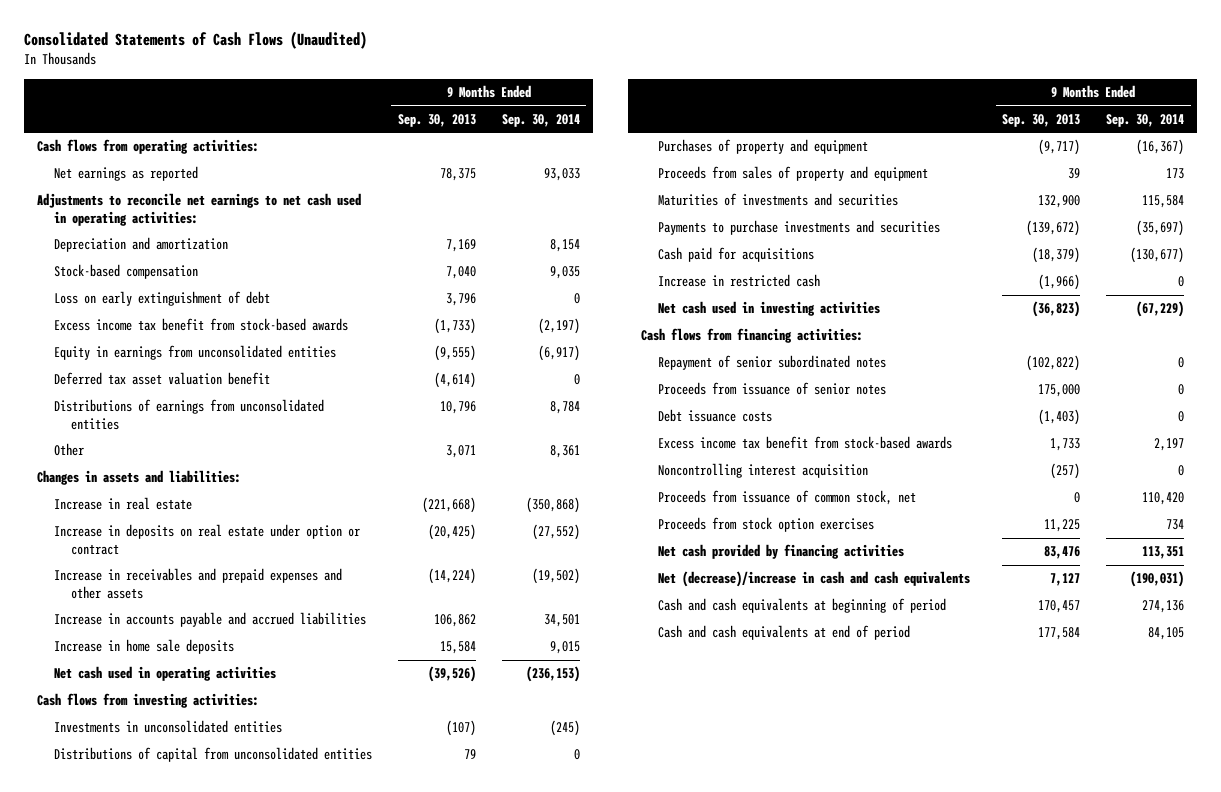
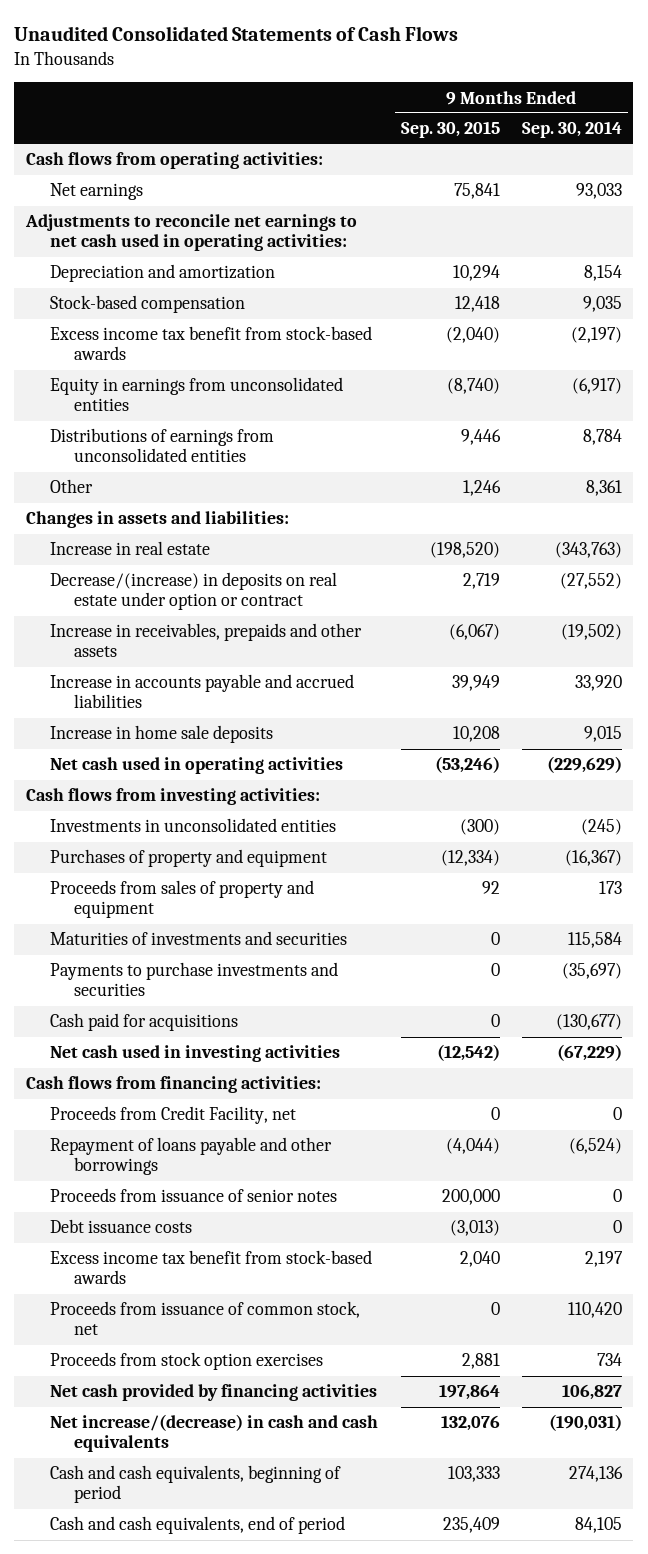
- Consolidated Statements of Cash Flows (Unaudited)
+ Unaudited Consolidated Statements of Cash Flows
- | 9 Months Ended Sep. 30, 2013 | 9 Months Ended Sep. 30, 2014
+ | 9 Months Ended Sep. 30, 2015 | 9 Months Ended Sep. 30, 2014
- Net earnings as reported | 78,375 | 93,033
+ Net earnings | 75,841 | 93,033
- Loss on early extinguishment of debt | 3,796 | 0
- Deferred tax asset valuation benefit | (4,614) | 0
- Increase in real estate | (221,668) | (350,868)
- Increase in deposits on real estate under option or contract | (20,425) | (27,552)
- Increase in receivables and prepaid expenses and other assets | (14,224) | (19,502)
- Increase in accounts payable and accrued liabilities | 106,862 | 34,501
+ Increase in real estate | (198,520) | (343,763)
+ Decrease/(increase) in deposits on real estate under option or contract | 2,719 | (27,552)
+ Increase in receivables, prepaids and other assets | (6,067) | (19,502)
+ Increase in accounts payable and accrued liabilities | 39,949 | 33,920
- Net cash used in operating activities | (39,526) | (236,153)
+ Net cash used in operating activities | (53,246) | (229,629)
- Distributions of capital from unconsolidated entities | 79 | 0
- Increase in restricted cash | (1,966) | 0
- Repayment of senior subordinated notes | (102,822) | 0
+ Proceeds from Credit Facility, net | 0 | 0
+ Repayment of loans payable and other borrowings | (4,044) | (6,524)
- Noncontrolling interest acquisition | (257) | 0
- Net cash provided by financing activities | 83,476 | 113,351
- Net (decrease)/increase in cash and cash equivalents | 7,127 | (190,031)
- Cash and cash equivalents at beginning of period | 170,457 | 274,136
- Cash and cash equivalents at end of period | 177,584 | 84,105
+ Net cash provided by financing activities | 197,864 | 106,827
+ Net increase/(decrease) in cash and cash equivalents | 132,076 | (190,031)
+ Cash and cash equivalents, beginning of period | 103,333 | 274,136
+ Cash and cash equivalents, end of period | 235,409 | 84,105

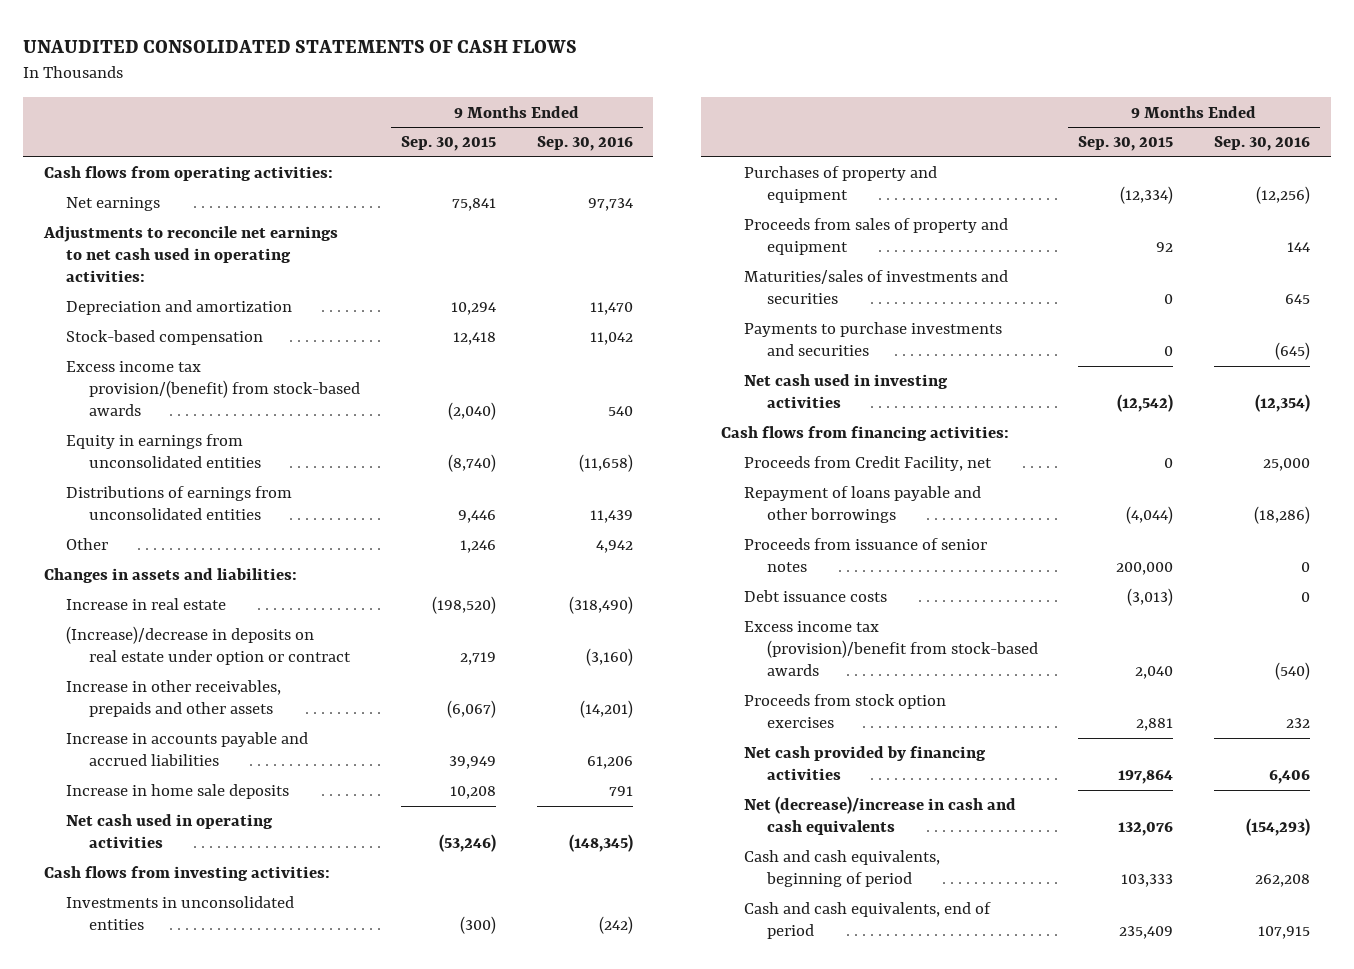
- Unaudited Consolidated Statements of Cash Flows
+ UNAUDITED CONSOLIDATED STATEMENTS OF CASH FLOWS
- | 9 Months Ended Sep. 30, 2015 | 9 Months Ended Sep. 30, 2014
+ | 9 Months Ended Sep. 30, 2015 | 9 Months Ended Sep. 30, 2016
- Excess income tax benefit from stock-based awards | (2,040) | (2,197)
+ Excess income tax provision/(benefit) from stock-based awards | (2,040) | 540
- Decrease/(increase) in deposits on real estate under option or contract | 2,719 | (27,552)
- Increase in receivables, prepaids and other assets | (6,067) | (19,502)
+ (Increase)/decrease in deposits on real estate under option or contract | 2,719 | (3,160)
+ Increase in other receivables, prepaids and other assets | (6,067) | (14,201)
- Maturities of investments and securities | 0 | 115,584
+ Maturities/sales of investments and securities | 0 | 645
- Cash paid for acquisitions | 0 | (130,677)
- Excess income tax benefit from stock-based awards | 2,040 | 2,197
- Proceeds from issuance of common stock, net | 0 | 110,420
+ Excess income tax (provision)/benefit from stock-based awards | 2,040 | (540)
- Net increase/(decrease) in cash and cash equivalents | 132,076 | (190,031)
+ Net (decrease)/increase in cash and cash equivalents | 132,076 | (154,293)

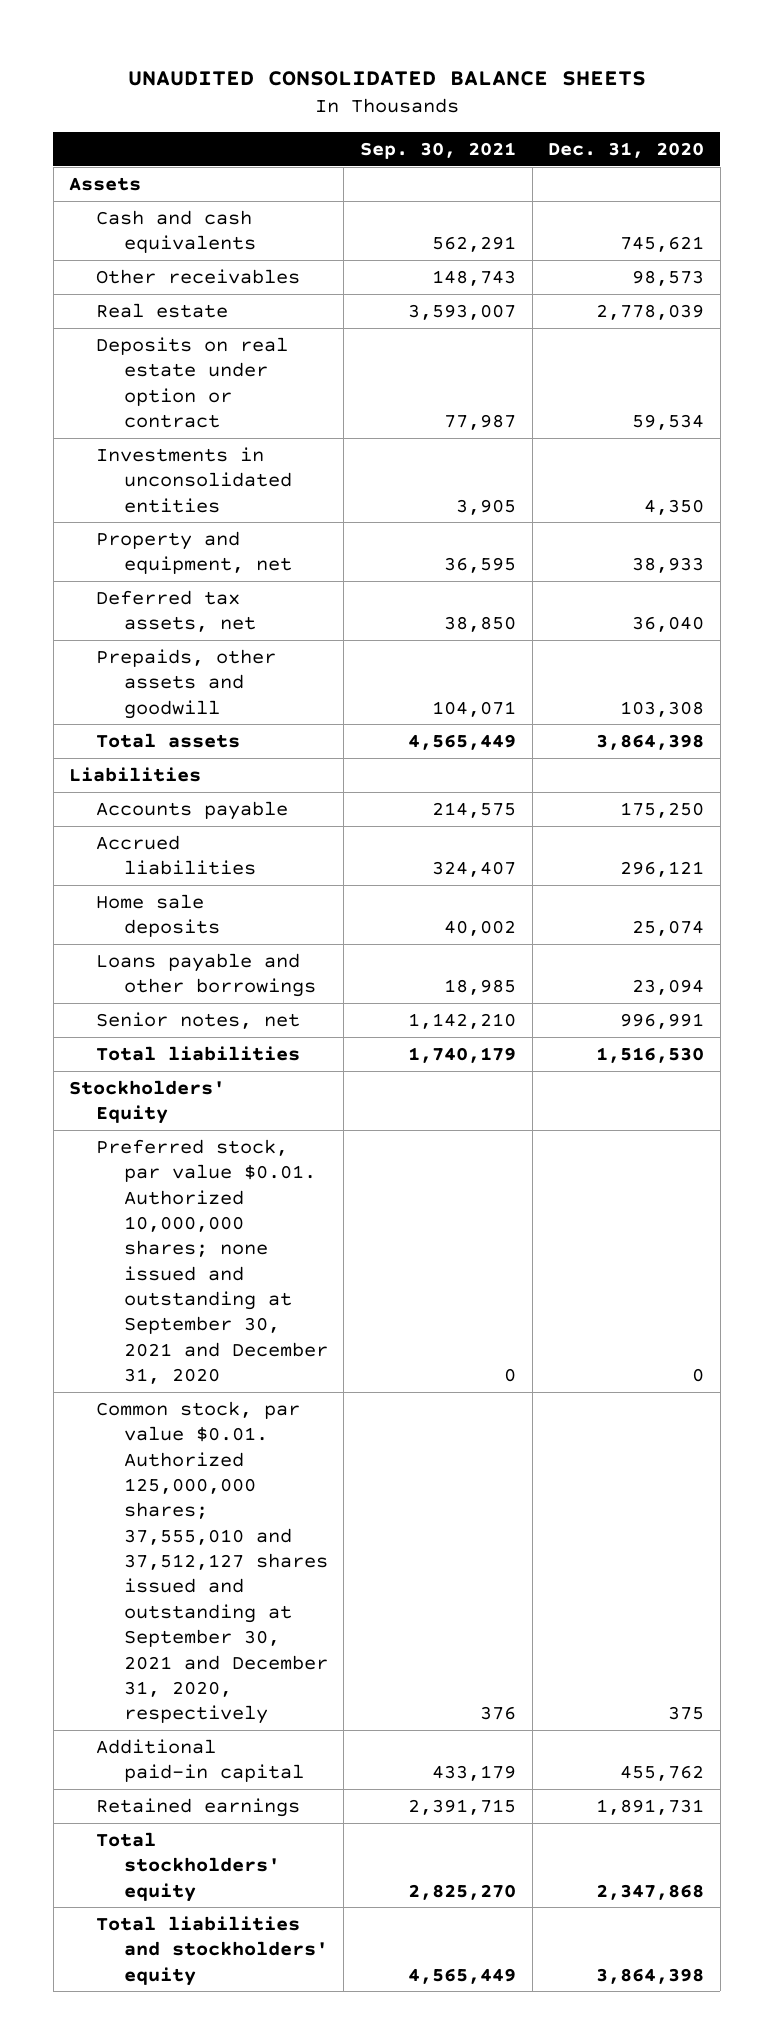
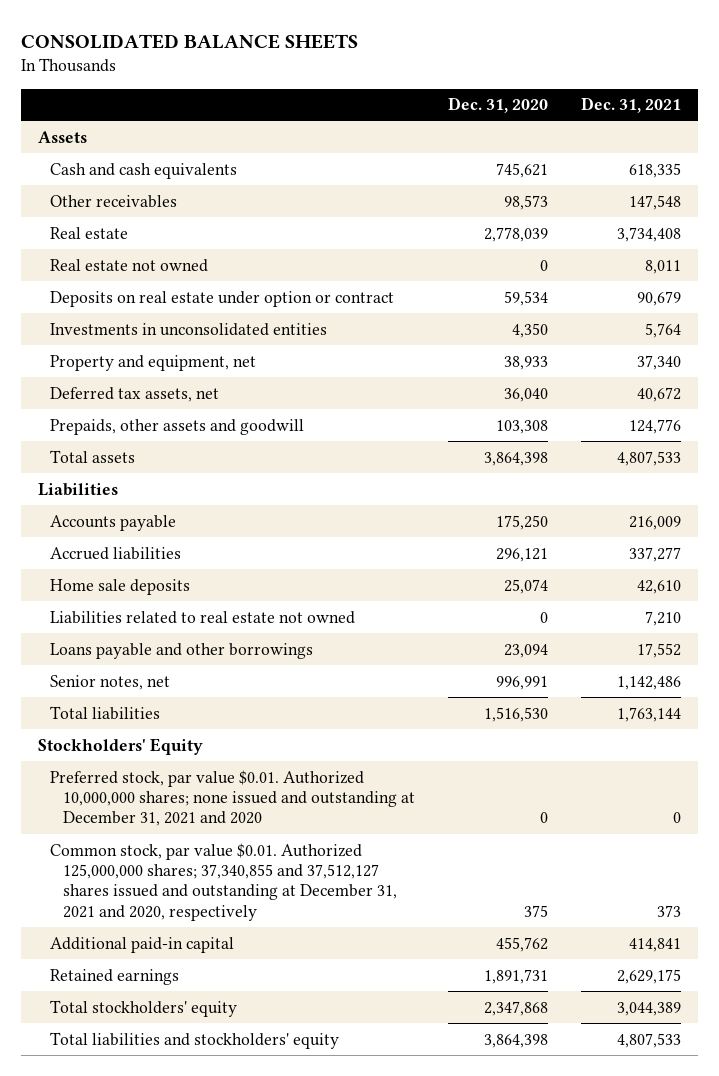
- UNAUDITED CONSOLIDATED BALANCE SHEETS
+ CONSOLIDATED BALANCE SHEETS
- | Sep. 30, 2021 | Dec. 31, 2020
+ | Dec. 31, 2020 | Dec. 31, 2021
+ Real estate not owned | 0 | 8,011
+ Liabilities related to real estate not owned | 0 | 7,210
- Preferred stock, par value $0.01. Authorized 10,000,000 shares; none issued and outstanding at September 30, 2021 and December 31, 2020 | 0 | 0
- Common stock, par value $0.01. Authorized 125,000,000 shares; 37,555,010 and 37,512,127 shares issued and outstanding at September 30, 2021 and December 31, 2020, respectively | 376 | 375
+ Preferred stock, par value $0.01. Authorized 10,000,000 shares; none issued and outstanding at December 31, 2021 and 2020 | 0 | 0
+ Common stock, par value $0.01. Authorized 125,000,000 shares; 37,340,855 and 37,512,127 shares issued and outstanding at December 31, 2021 and 2020, respectively | 375 | 373

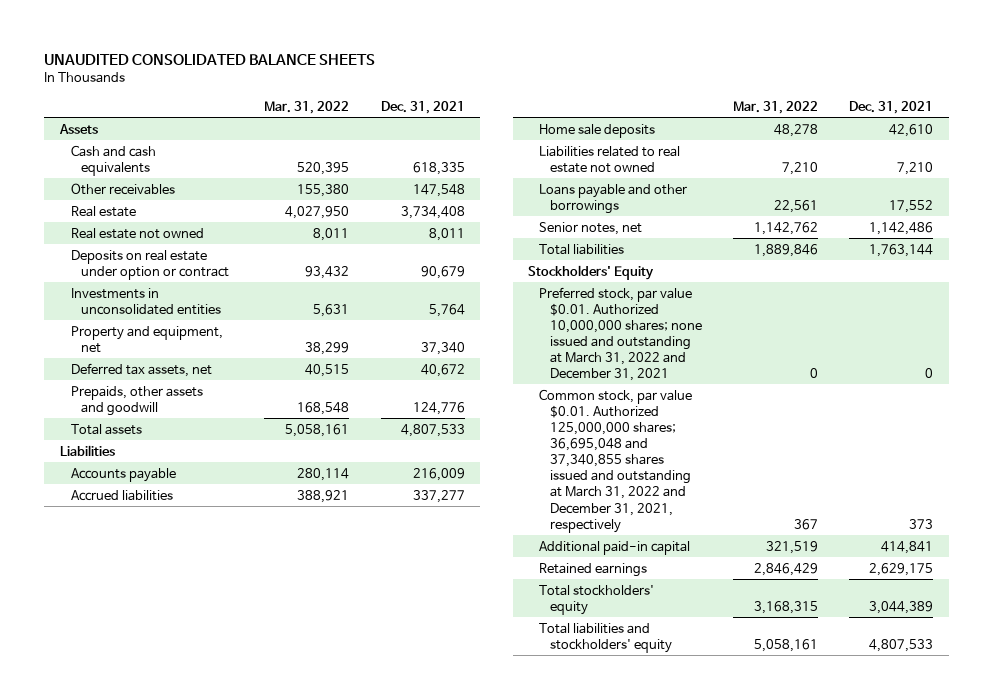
- CONSOLIDATED BALANCE SHEETS
+ UNAUDITED CONSOLIDATED BALANCE SHEETS
- | Dec. 31, 2020 | Dec. 31, 2021
+ | Mar. 31, 2022 | Dec. 31, 2021
- Preferred stock, par value $0.01. Authorized 10,000,000 shares; none issued and outstanding at December 31, 2021 and 2020 | 0 | 0
- Common stock, par value $0.01. Authorized 125,000,000 shares; 37,340,855 and 37,512,127 shares issued and outstanding at December 31, 2021 and 2020, respectively | 375 | 373
+ Preferred stock, par value $0.01. Authorized 10,000,000 shares; none issued and outstanding at March 31, 2022 and December 31, 2021 | 0 | 0
+ Common stock, par value $0.01. Authorized 125,000,000 shares; 36,695,048 and 37,340,855 shares issued and outstanding at March 31, 2022 and December 31, 2021, respectively | 367 | 373

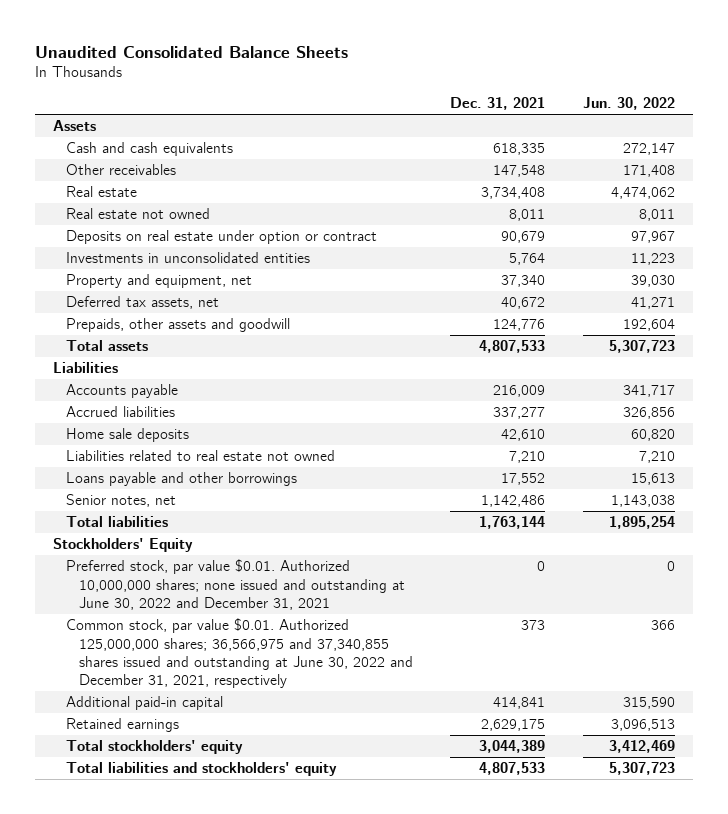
- UNAUDITED CONSOLIDATED BALANCE SHEETS
+ Unaudited Consolidated Balance Sheets
- | Mar. 31, 2022 | Dec. 31, 2021
+ | Dec. 31, 2021 | Jun. 30, 2022
- Preferred stock, par value $0.01. Authorized 10,000,000 shares; none issued and outstanding at March 31, 2022 and December 31, 2021 | 0 | 0
- Common stock, par value $0.01. Authorized 125,000,000 shares; 36,695,048 and 37,340,855 shares issued and outstanding at March 31, 2022 and December 31, 2021, respectively | 367 | 373
+ Preferred stock, par value $0.01. Authorized 10,000,000 shares; none issued and outstanding at June 30, 2022 and December 31, 2021 | 0 | 0
+ Common stock, par value $0.01. Authorized 125,000,000 shares; 36,566,975 and 37,340,855 shares issued and outstanding at June 30, 2022 and December 31, 2021, respectively | 373 | 366

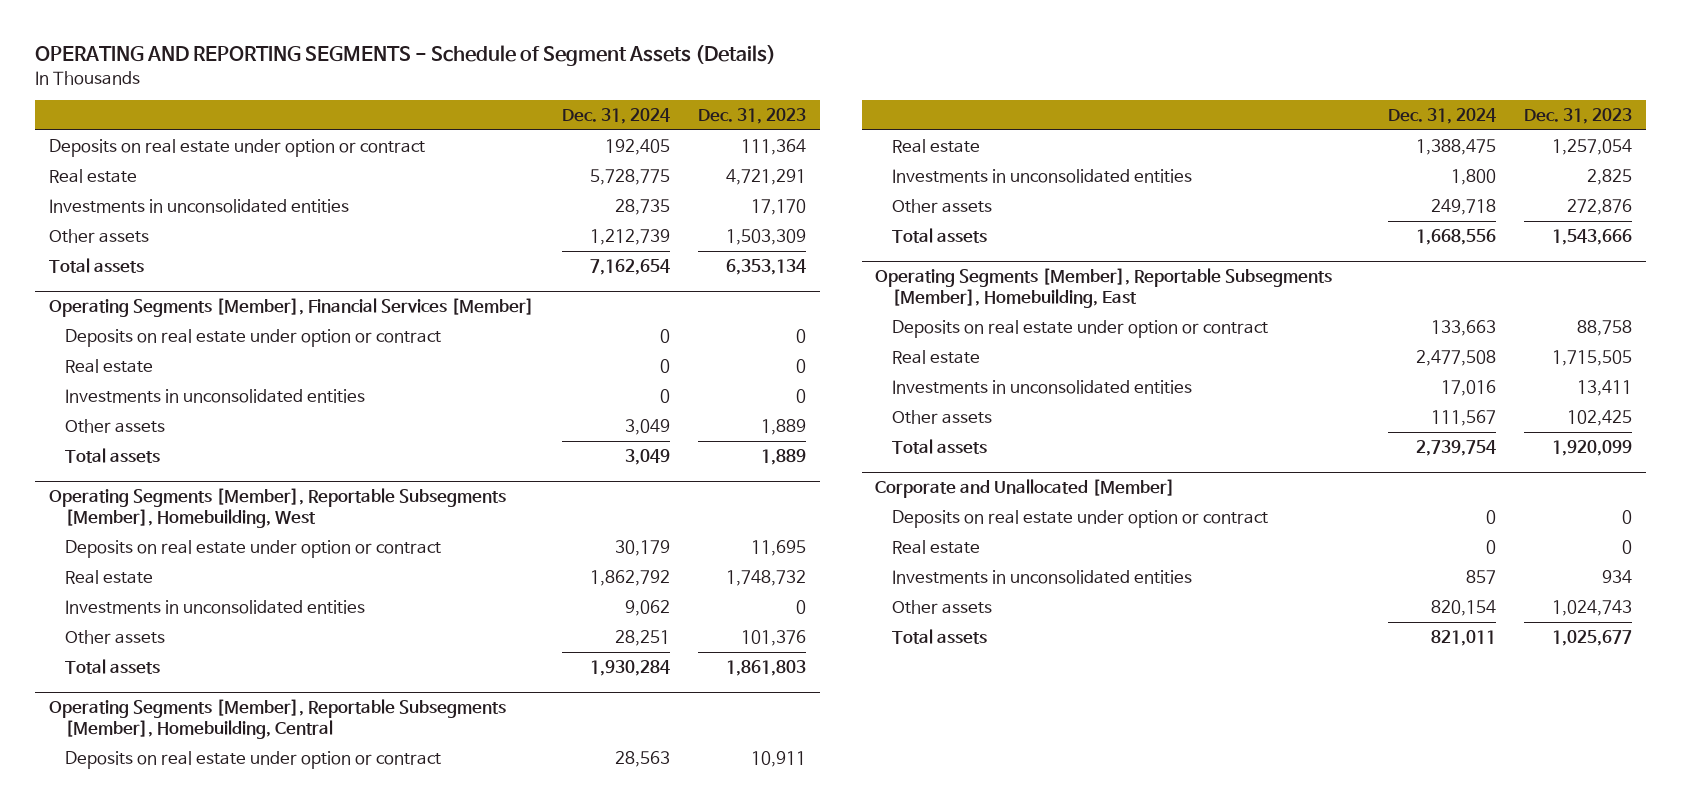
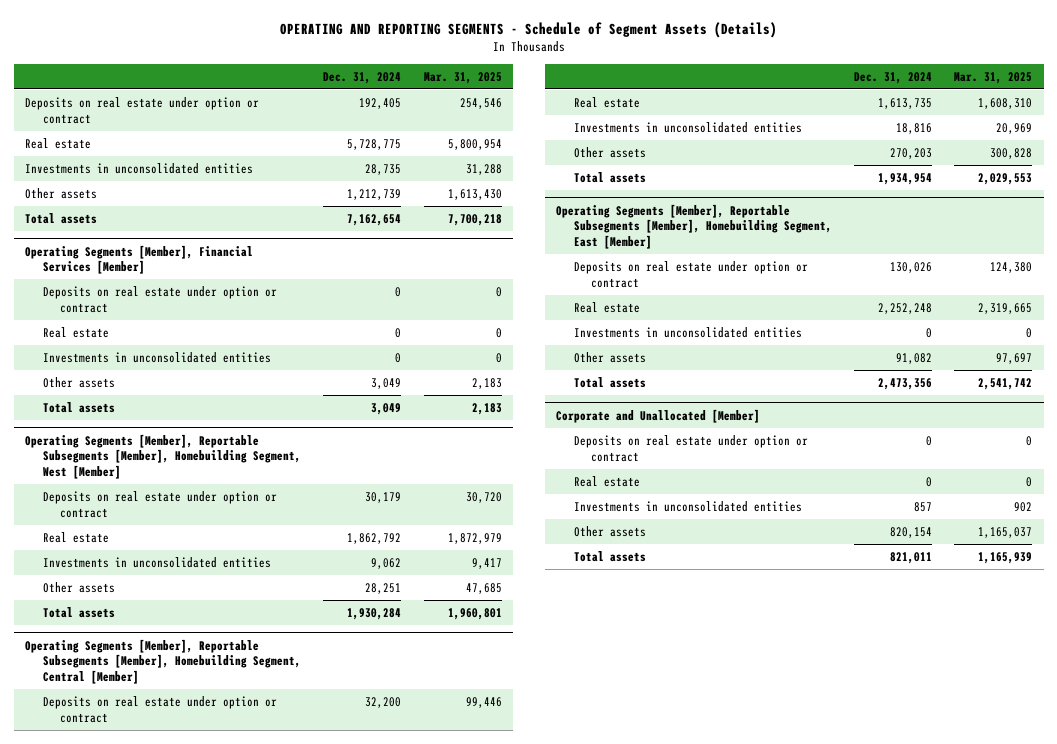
- | Dec. 31, 2024 | Dec. 31, 2023
+ | Dec. 31, 2024 | Mar. 31, 2025
- Operating Segments [Member], Reportable Subsegments [Member], Homebuilding, West
+ Operating Segments [Member], Reportable Subsegments [Member], Homebuilding Segment, West [Member]
- Operating Segments [Member], Reportable Subsegments [Member], Homebuilding, Central
- Deposits on real estate under option or contract | 28,563 | 10,911
- Real estate | 1,388,475 | 1,257,054
- Investments in unconsolidated entities | 1,800 | 2,825
- Other assets | 249,718 | 272,876
- Total assets | 1,668,556 | 1,543,666
- Operating Segments [Member], Reportable Subsegments [Member], Homebuilding, East
- Deposits on real estate under option or contract | 133,663 | 88,758
- Real estate | 2,477,508 | 1,715,505
- Investments in unconsolidated entities | 17,016 | 13,411
- Other assets | 111,567 | 102,425
- Total assets | 2,739,754 | 1,920,099
+ Operating Segments [Member], Reportable Subsegments [Member], Homebuilding Segment, Central [Member]
+ Deposits on real estate under option or contract | 32,200 | 99,446
+ Real estate | 1,613,735 | 1,608,310
+ Investments in unconsolidated entities | 18,816 | 20,969
+ Other assets | 270,203 | 300,828
+ Total assets | 1,934,954 | 2,029,553
+ Operating Segments [Member], Reportable Subsegments [Member], Homebuilding Segment, East [Member]
+ Deposits on real estate under option or contract | 130,026 | 124,380
+ Real estate | 2,252,248 | 2,319,665
+ Investments in unconsolidated entities | 0 | 0
+ Other assets | 91,082 | 97,697
+ Total assets | 2,473,356 | 2,541,742

